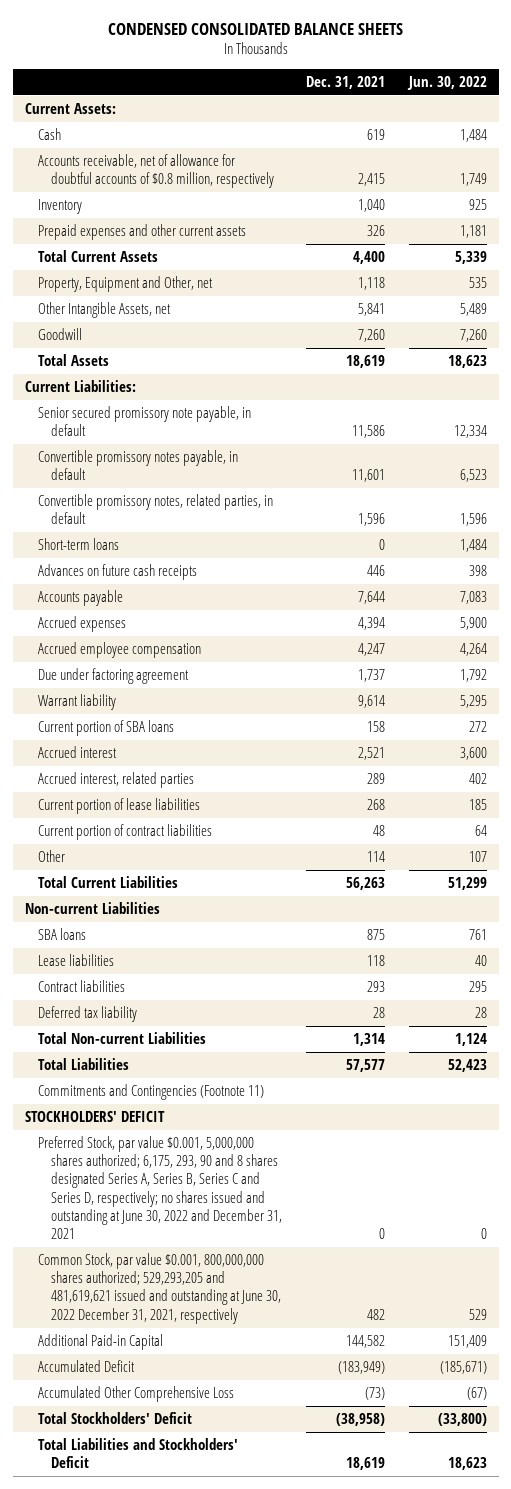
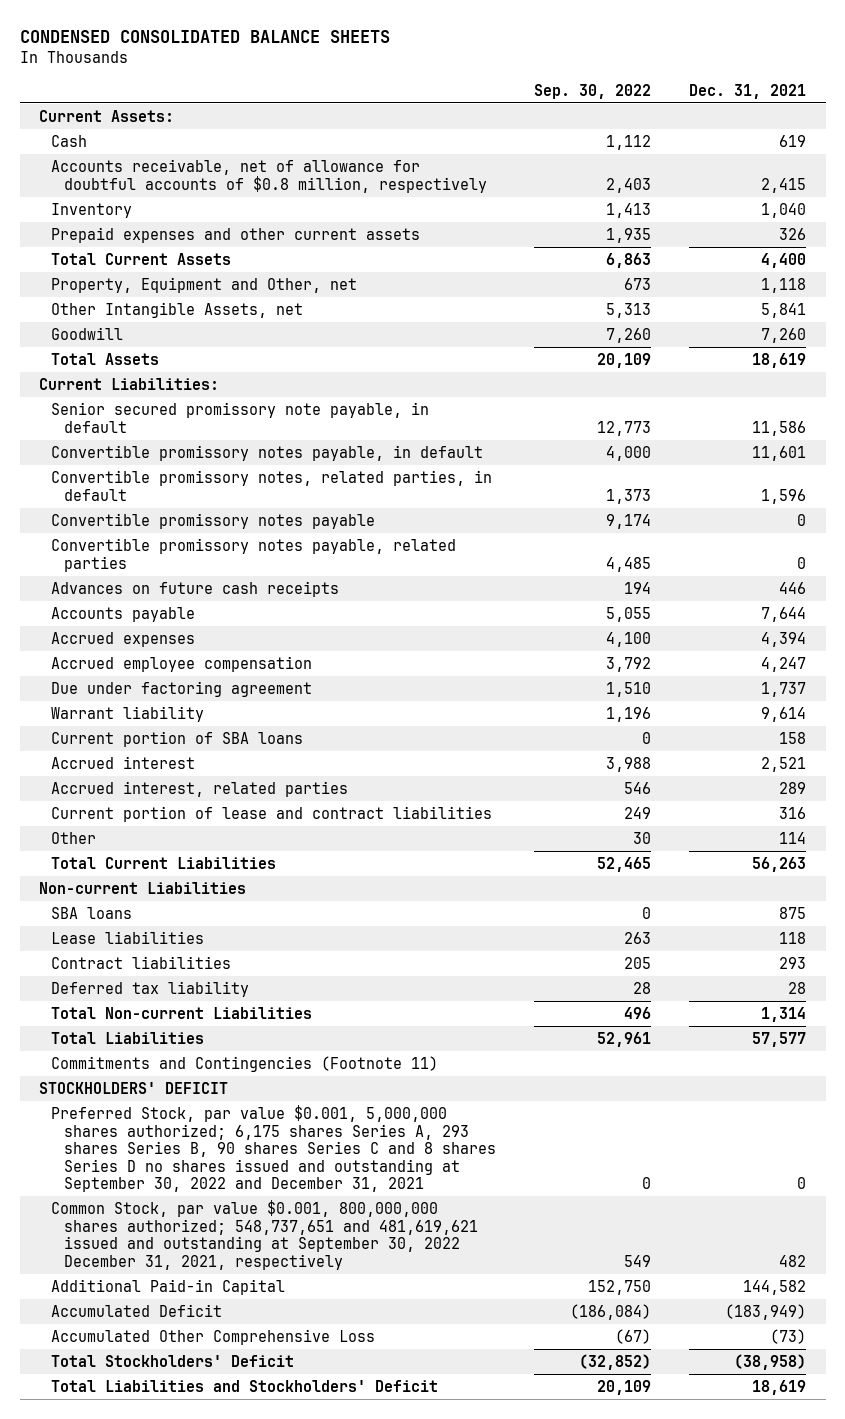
- | Dec. 31, 2021 | Jun. 30, 2022
+ | Sep. 30, 2022 | Dec. 31, 2021
- Short-term loans | 0 | 1,484
+ Convertible promissory notes payable | 9,174 | 0
+ Convertible promissory notes payable, related parties | 4,485 | 0
- Current portion of lease liabilities | 268 | 185
- Current portion of contract liabilities | 48 | 64
+ Current portion of lease and contract liabilities | 249 | 316
- Preferred Stock, par value $0.001, 5,000,000 shares authorized; 6,175, 293, 90 and 8 shares designated Series A, Series B, Series C and Series D, respectively; no shares issued and outstanding at June 30, 2022 and December 31, 2021 | 0 | 0
- Common Stock, par value $0.001, 800,000,000 shares authorized; 529,293,205 and 481,619,621 issued and outstanding at June 30, 2022 December 31, 2021, respectively | 482 | 529
+ Preferred Stock, par value $0.001, 5,000,000 shares authorized; 6,175 shares Series A, 293 shares Series B, 90 shares Series C and 8 shares Series D no shares issued and outstanding at September 30, 2022 and December 31, 2021 | 0 | 0
+ Common Stock, par value $0.001, 800,000,000 shares authorized; 548,737,651 and 481,619,621 issued and outstanding at September 30, 2022 December 31, 2021, respectively | 549 | 482

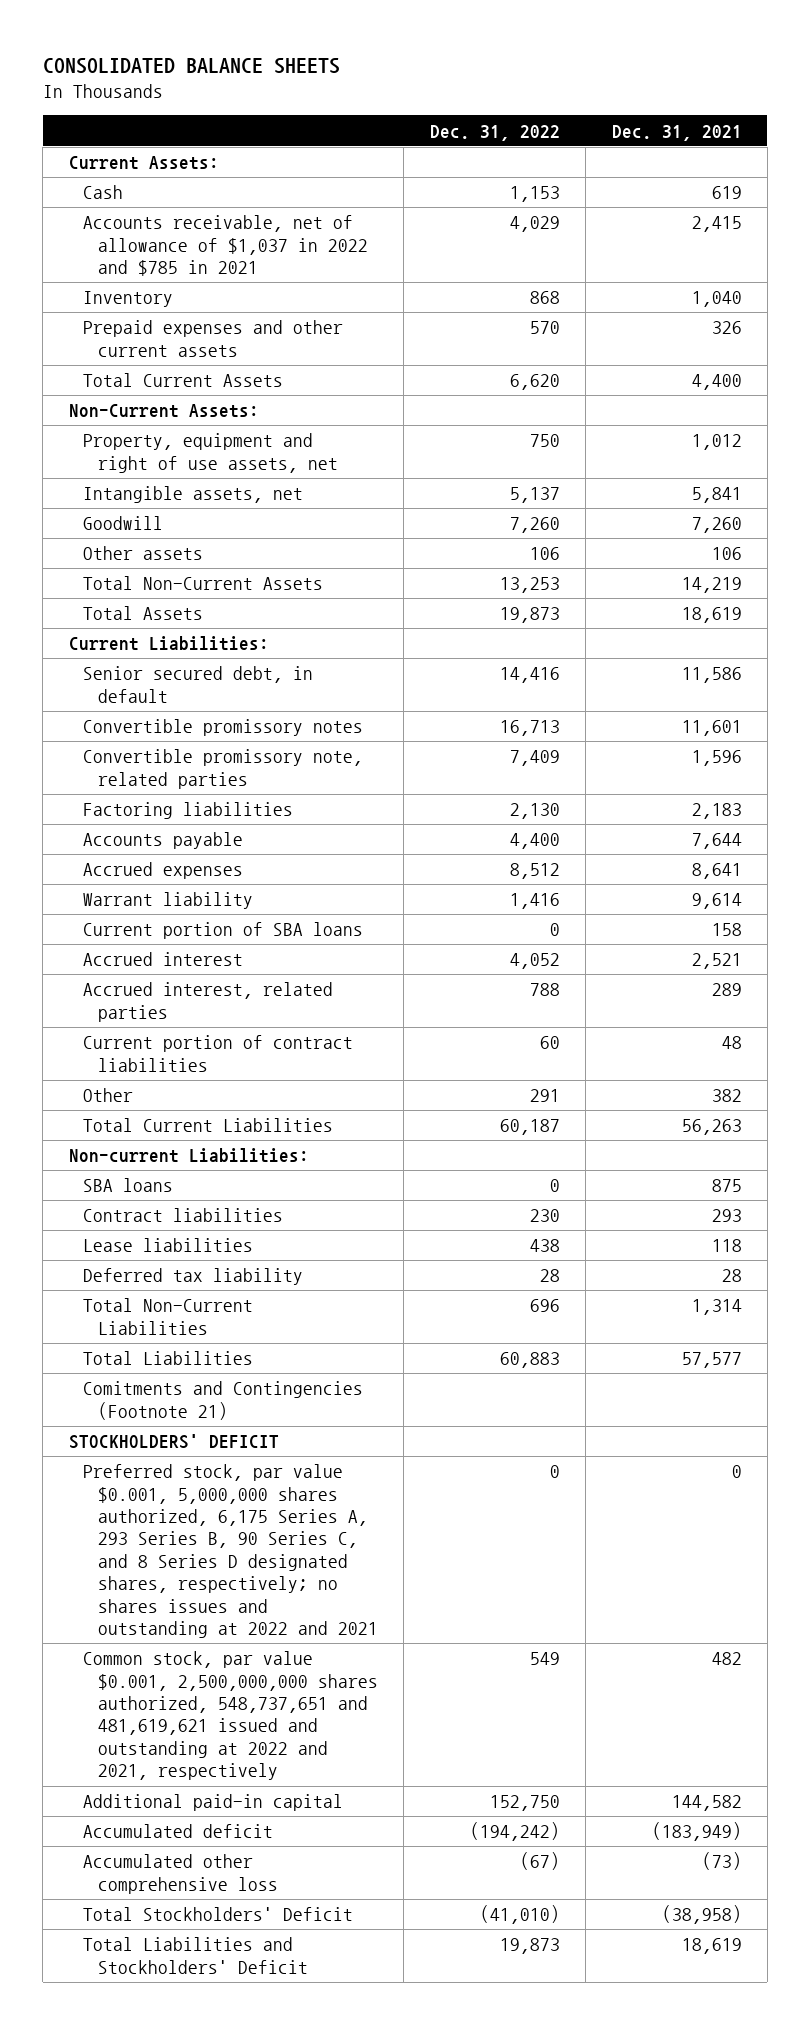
- CONDENSED CONSOLIDATED BALANCE SHEETS
+ CONSOLIDATED BALANCE SHEETS
- | Sep. 30, 2022 | Dec. 31, 2021
+ | Dec. 31, 2022 | Dec. 31, 2021
- Accounts receivable, net of allowance for doubtful accounts of $0.8 million, respectively | 2,403 | 2,415
+ Accounts receivable, net of allowance of $1,037 in 2022 and $785 in 2021 | 4,029 | 2,415
- Property, Equipment and Other, net | 673 | 1,118
- Other Intangible Assets, net | 5,313 | 5,841
+ Non-Current Assets:
+ Property, equipment and right of use assets, net | 750 | 1,012
+ Intangible assets, net | 5,137 | 5,841
+ Other assets | 106 | 106
+ Total Non-Current Assets | 13,253 | 14,219
- Senior secured promissory note payable, in default | 12,773 | 11,586
- Convertible promissory notes payable, in default | 4,000 | 11,601
- Convertible promissory notes, related parties, in default | 1,373 | 1,596
- Convertible promissory notes payable | 9,174 | 0
- Convertible promissory notes payable, related parties | 4,485 | 0
- Advances on future cash receipts | 194 | 446
+ Senior secured debt, in default | 14,416 | 11,586
+ Convertible promissory notes | 16,713 | 11,601
+ Convertible promissory note, related parties | 7,409 | 1,596
+ Factoring liabilities | 2,130 | 2,183
- Accrued expenses | 4,100 | 4,394
- Accrued employee compensation | 3,792 | 4,247
- Due under factoring agreement | 1,510 | 1,737
+ Accrued expenses | 8,512 | 8,641
- Current portion of lease and contract liabilities | 249 | 316
- Other | 30 | 114
+ Current portion of contract liabilities | 60 | 48
+ Other | 291 | 382
- Non-current Liabilities
+ Non-current Liabilities:
moved down: Lease liabilities | 438 | 118
- Total Non-current Liabilities | 496 | 1,314
+ Total Non-Current Liabilities | 696 | 1,314
- Commitments and Contingencies (Footnote 11)
+ Comitments and Contingencies (Footnote 21)
- Preferred Stock, par value $0.001, 5,000,000 shares authorized; 6,175 shares Series A, 293 shares Series B, 90 shares Series C and 8 shares Series D no shares issued and outstanding at September 30, 2022 and December 31, 2021 | 0 | 0
- Common Stock, par value $0.001, 800,000,000 shares authorized; 548,737,651 and 481,619,621 issued and outstanding at September 30, 2022 December 31, 2021, respectively | 549 | 482
- Additional Paid-in Capital | 152,750 | 144,582
- Accumulated Deficit | (186,084) | (183,949)
- Accumulated Other Comprehensive Loss | (67) | (73)
+ Preferred stock, par value $0.001, 5,000,000 shares authorized, 6,175 Series A, 293 Series B, 90 Series C, and 8 Series D designated shares, respectively; no shares issues and outstanding at 2022 and 2021 | 0 | 0
+ Common stock, par value $0.001, 2,500,000,000 shares authorized, 548,737,651 and 481,619,621 issued and outstanding at 2022 and 2021, respectively | 549 | 482
+ Additional paid-in capital | 152,750 | 144,582
+ Accumulated deficit | (194,242) | (183,949)
+ Accumulated other comprehensive loss | (67) | (73)

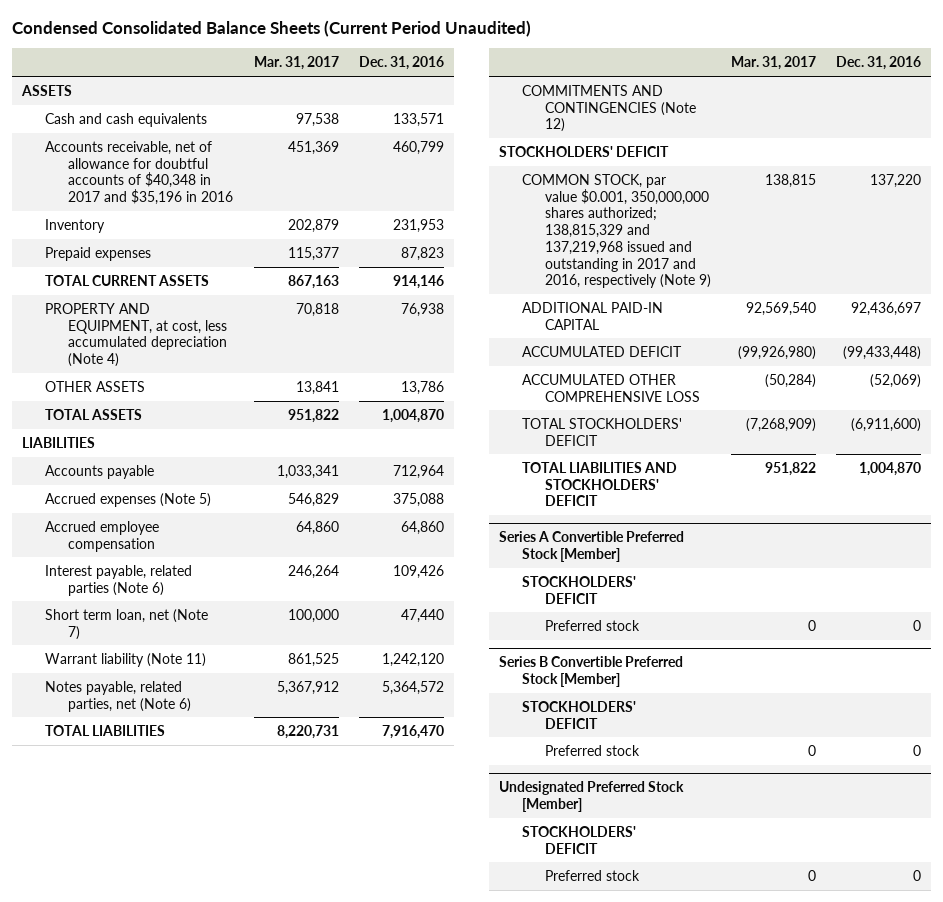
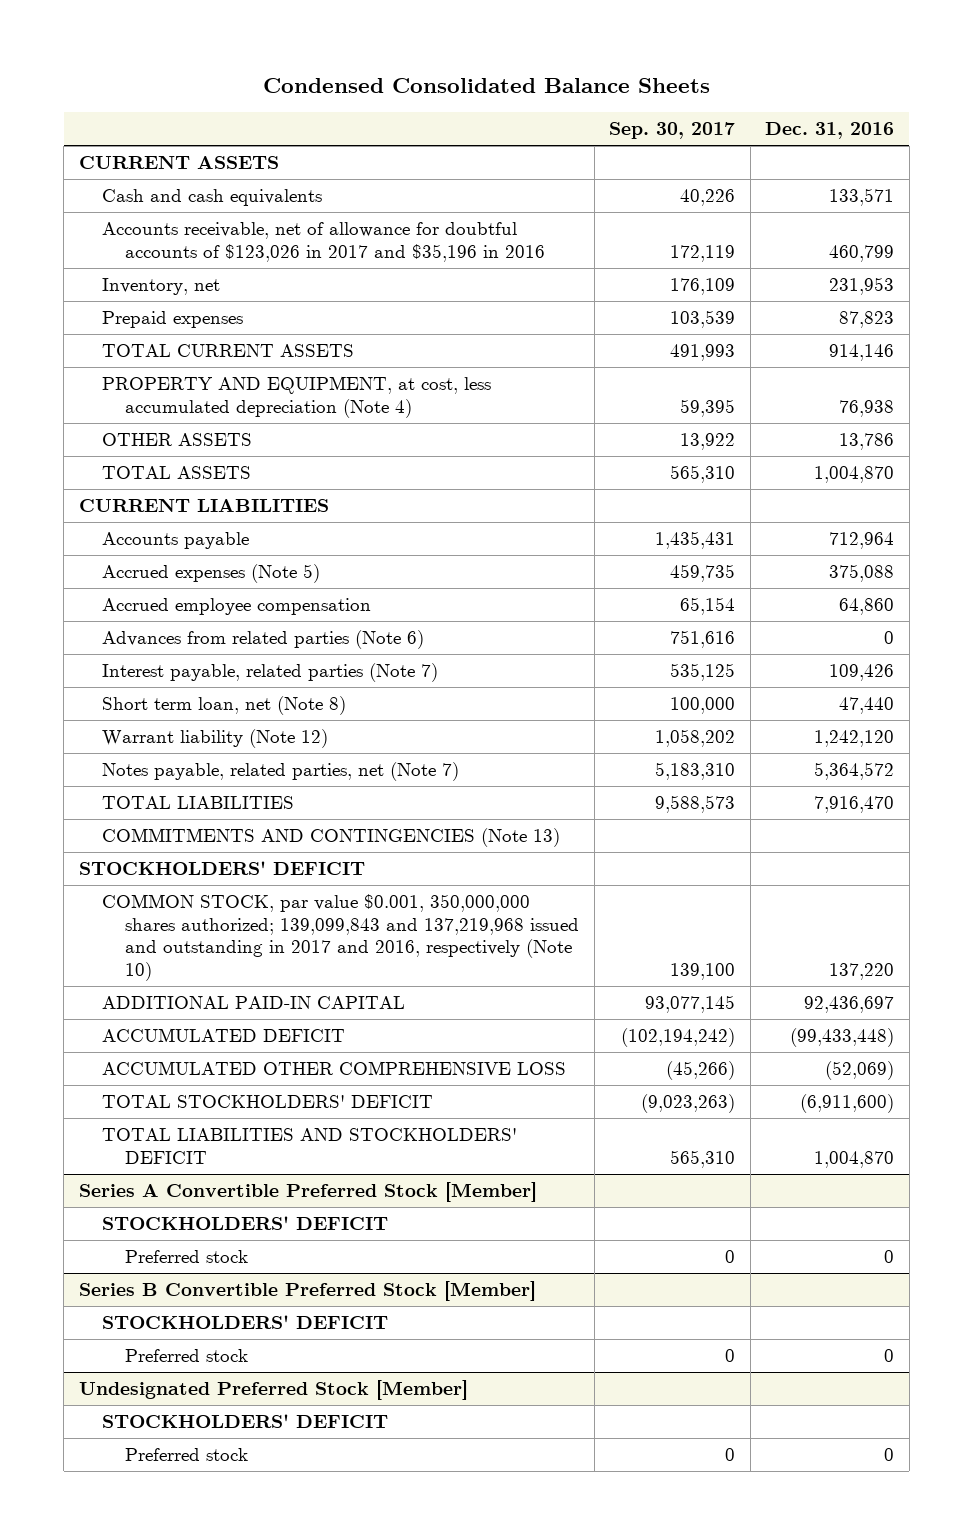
- Condensed Consolidated Balance Sheets (Current Period Unaudited)
+ Condensed Consolidated Balance Sheets
- | Mar. 31, 2017 | Dec. 31, 2016
+ | Sep. 30, 2017 | Dec. 31, 2016
- ASSETS
+ CURRENT ASSETS
- Accounts receivable, net of allowance for doubtful accounts of $40,348 in 2017 and $35,196 in 2016 | 451,369 | 460,799
- Inventory | 202,879 | 231,953
+ Accounts receivable, net of allowance for doubtful accounts of $123,026 in 2017 and $35,196 in 2016 | 172,119 | 460,799
+ Inventory, net | 176,109 | 231,953
- LIABILITIES
+ CURRENT LIABILITIES
- Interest payable, related parties (Note 6) | 246,264 | 109,426
- Short term loan, net (Note 7) | 100,000 | 47,440
- Warrant liability (Note 11) | 861,525 | 1,242,120
- Notes payable, related parties, net (Note 6) | 5,367,912 | 5,364,572
+ Advances from related parties (Note 6) | 751,616 | 0
+ Interest payable, related parties (Note 7) | 535,125 | 109,426
+ Short term loan, net (Note 8) | 100,000 | 47,440
+ Warrant liability (Note 12) | 1,058,202 | 1,242,120
+ Notes payable, related parties, net (Note 7) | 5,183,310 | 5,364,572
- COMMITMENTS AND CONTINGENCIES (Note 12)
+ COMMITMENTS AND CONTINGENCIES (Note 13)
- COMMON STOCK, par value $0.001, 350,000,000 shares authorized; 138,815,329 and 137,219,968 issued and outstanding in 2017 and 2016, respectively (Note 9) | 138,815 | 137,220
+ COMMON STOCK, par value $0.001, 350,000,000 shares authorized; 139,099,843 and 137,219,968 issued and outstanding in 2017 and 2016, respectively (Note 10) | 139,100 | 137,220

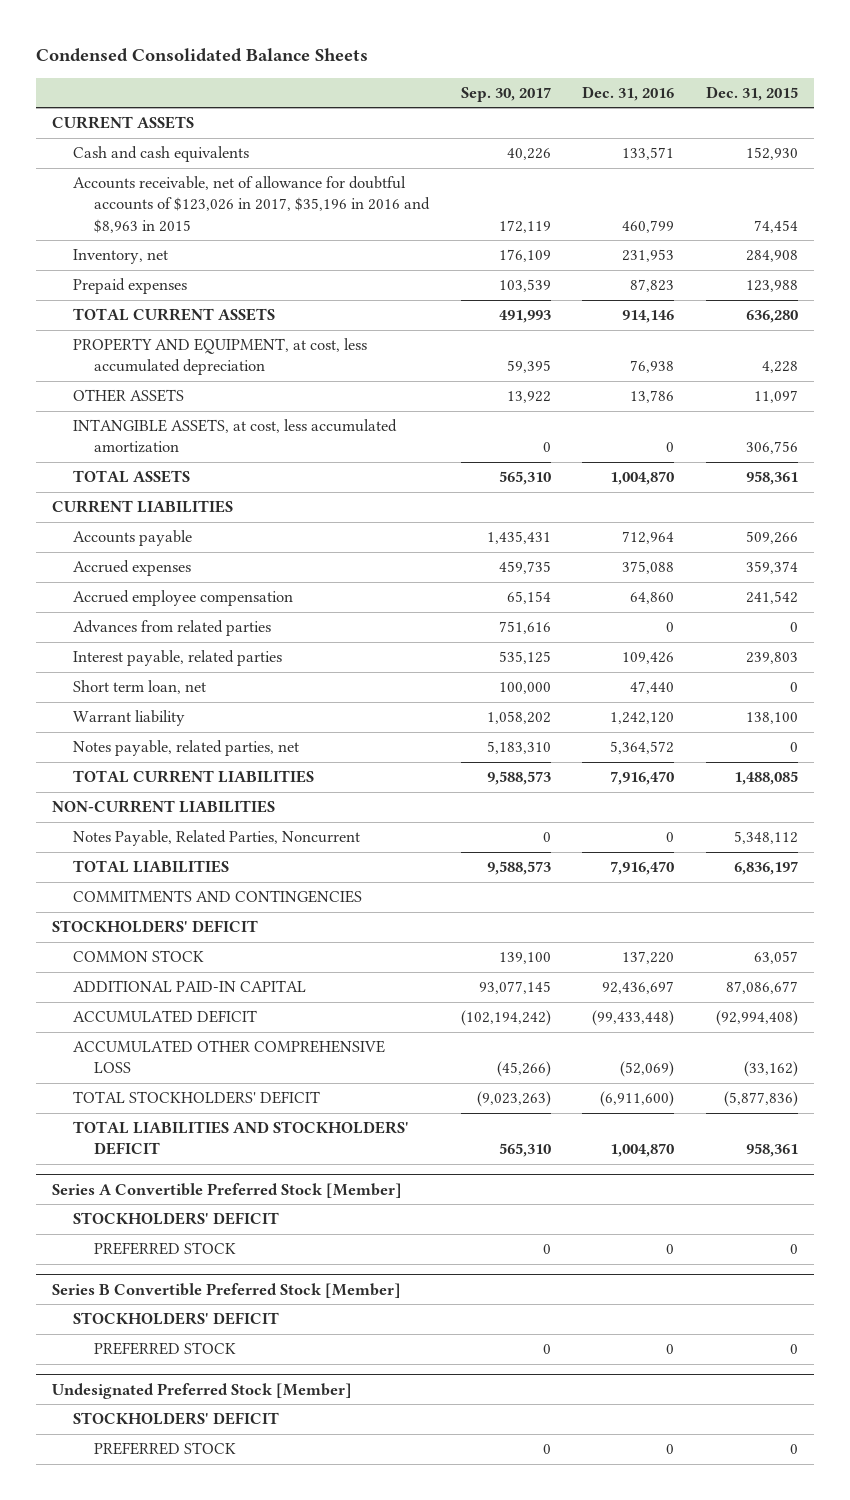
- | Sep. 30, 2017 | Dec. 31, 2016
+ | Sep. 30, 2017 | Dec. 31, 2016 | Dec. 31, 2015
- Accounts receivable, net of allowance for doubtful accounts of $123,026 in 2017 and $35,196 in 2016 | 172,119 | 460,799
+ Accounts receivable, net of allowance for doubtful accounts of $123,026 in 2017, $35,196 in 2016 and $8,963 in 2015 | 172,119 | 460,799 | 74,454
- PROPERTY AND EQUIPMENT, at cost, less accumulated depreciation (Note 4) | 59,395 | 76,938
+ PROPERTY AND EQUIPMENT, at cost, less accumulated depreciation | 59,395 | 76,938 | 4,228
+ INTANGIBLE ASSETS, at cost, less accumulated amortization | 0 | 0 | 306,756
- Accrued expenses (Note 5) | 459,735 | 375,088
+ Accrued expenses | 459,735 | 375,088 | 359,374
- Advances from related parties (Note 6) | 751,616 | 0
- Interest payable, related parties (Note 7) | 535,125 | 109,426
- Short term loan, net (Note 8) | 100,000 | 47,440
- Warrant liability (Note 12) | 1,058,202 | 1,242,120
- Notes payable, related parties, net (Note 7) | 5,183,310 | 5,364,572
+ Advances from related parties | 751,616 | 0 | 0
+ Interest payable, related parties | 535,125 | 109,426 | 239,803
+ Short term loan, net | 100,000 | 47,440 | 0
+ Warrant liability | 1,058,202 | 1,242,120 | 138,100
+ Notes payable, related parties, net | 5,183,310 | 5,364,572 | 0
+ TOTAL CURRENT LIABILITIES | 9,588,573 | 7,916,470 | 1,488,085
+ NON-CURRENT LIABILITIES
+ Notes Payable, Related Parties, Noncurrent | 0 | 0 | 5,348,112
- COMMITMENTS AND CONTINGENCIES (Note 13)
+ COMMITMENTS AND CONTINGENCIES
- COMMON STOCK, par value $0.001, 350,000,000 shares authorized; 139,099,843 and 137,219,968 issued and outstanding in 2017 and 2016, respectively (Note 10) | 139,100 | 137,220
+ COMMON STOCK | 139,100 | 137,220 | 63,057
@ Series A Convertible Preferred Stock [Member]
- Preferred stock | 0 | 0
+ PREFERRED STOCK | 0 | 0 | 0
@ Series B Convertible Preferred Stock [Member]
- Preferred stock | 0 | 0
+ PREFERRED STOCK | 0 | 0 | 0
@ Undesignated Preferred Stock [Member]
- Preferred stock | 0 | 0
+ PREFERRED STOCK | 0 | 0 | 0

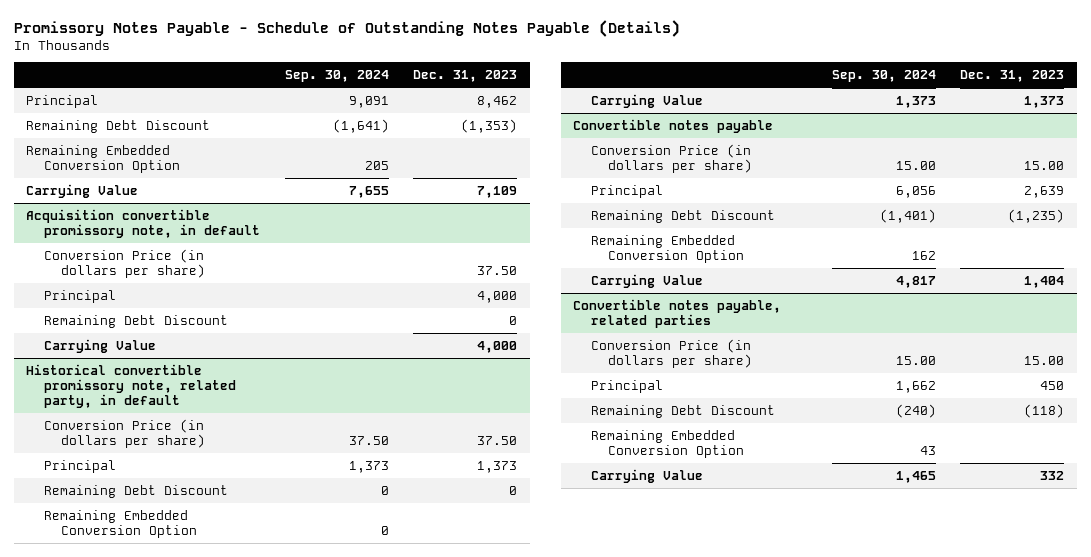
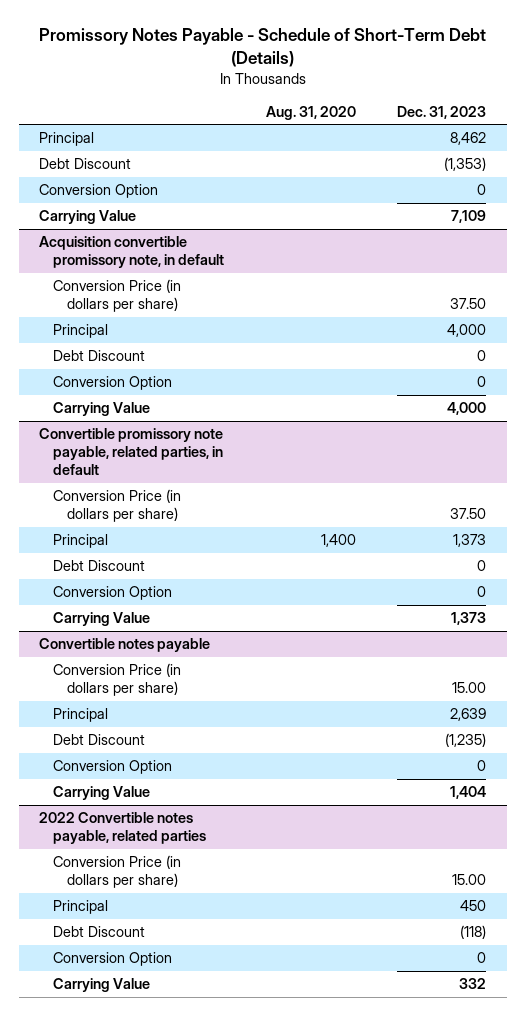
- Promissory Notes Payable - Schedule of Outstanding Notes Payable (Details)
+ Promissory Notes Payable - Schedule of Short-Term Debt (Details)
- | Sep. 30, 2024 | Dec. 31, 2023
+ | Aug. 31, 2020 | Dec. 31, 2023
- Remaining Debt Discount | (1,641) | (1,353)
- Remaining Embedded Conversion Option | 205 |
+ Debt Discount | | (1,353)
+ Conversion Option | | 0
@ Acquisition convertible promissory note, in default
- Remaining Debt Discount | | 0
+ Debt Discount | | 0
+ Conversion Option | | 0
- Historical convertible promissory note, related party, in default
+ Convertible promissory note payable, related parties, in default
- Remaining Debt Discount | 0 | 0
- Remaining Embedded Conversion Option | 0 |
+ Debt Discount | | 0
+ Conversion Option | | 0
@ Convertible notes payable
- Remaining Debt Discount | (1,401) | (1,235)
- Remaining Embedded Conversion Option | 162 |
+ Debt Discount | | (1,235)
+ Conversion Option | | 0
- Convertible notes payable, related parties
+ 2022 Convertible notes payable, related parties
- Remaining Debt Discount | (240) | (118)
- Remaining Embedded Conversion Option | 43 |
+ Debt Discount | | (118)
+ Conversion Option | | 0

